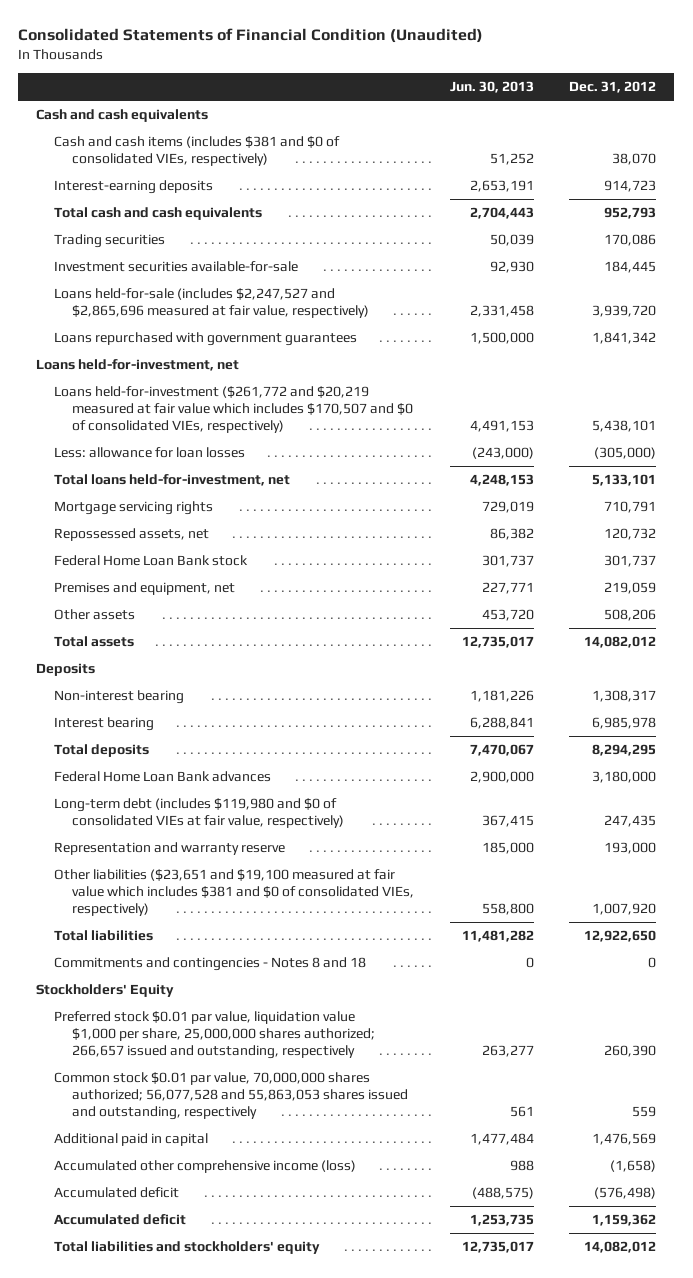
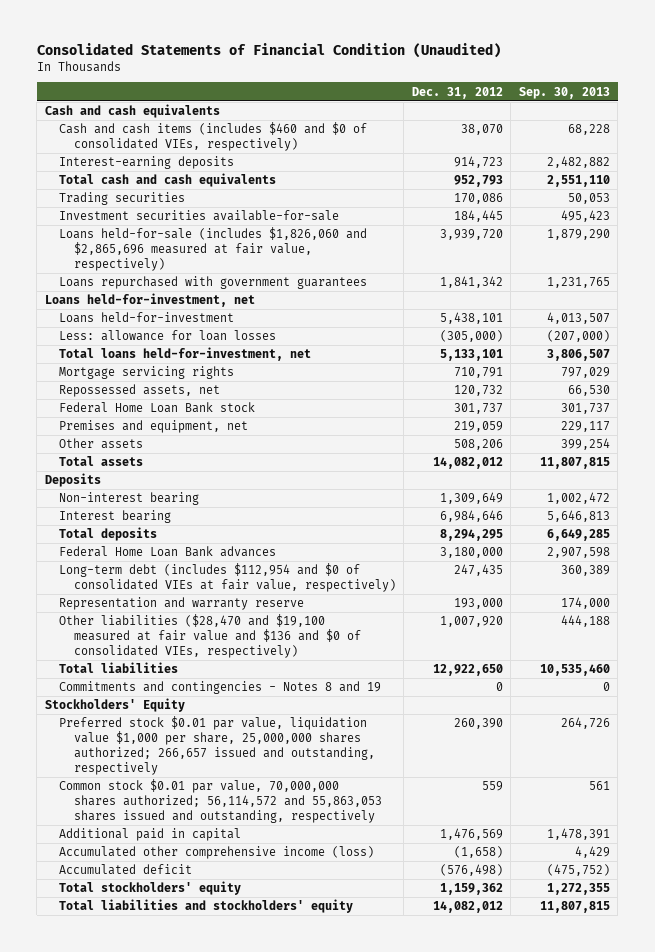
- | Jun. 30, 2013 | Dec. 31, 2012
+ | Dec. 31, 2012 | Sep. 30, 2013
- Cash and cash items (includes $381 and $0 of consolidated VIEs, respectively) | 51,252 | 38,070
+ Cash and cash items (includes $460 and $0 of consolidated VIEs, respectively) | 38,070 | 68,228
- Loans held-for-sale (includes $2,247,527 and $2,865,696 measured at fair value, respectively) | 2,331,458 | 3,939,720
+ Loans held-for-sale (includes $1,826,060 and $2,865,696 measured at fair value, respectively) | 3,939,720 | 1,879,290
- Loans held-for-investment ($261,772 and $20,219 measured at fair value which includes $170,507 and $0 of consolidated VIEs, respectively) | 4,491,153 | 5,438,101
+ Loans held-for-investment | 5,438,101 | 4,013,507
- Non-interest bearing | 1,181,226 | 1,308,317
- Interest bearing | 6,288,841 | 6,985,978
+ Non-interest bearing | 1,309,649 | 1,002,472
+ Interest bearing | 6,984,646 | 5,646,813
- Long-term debt (includes $119,980 and $0 of consolidated VIEs at fair value, respectively) | 367,415 | 247,435
+ Long-term debt (includes $112,954 and $0 of consolidated VIEs at fair value, respectively) | 247,435 | 360,389
- Other liabilities ($23,651 and $19,100 measured at fair value which includes $381 and $0 of consolidated VIEs, respectively) | 558,800 | 1,007,920
+ Other liabilities ($28,470 and $19,100 measured at fair value and $136 and $0 of consolidated VIEs, respectively) | 1,007,920 | 444,188
- Commitments and contingencies - Notes 8 and 18 | 0 | 0
+ Commitments and contingencies - Notes 8 and 19 | 0 | 0
- Common stock $0.01 par value, 70,000,000 shares authorized; 56,077,528 and 55,863,053 shares issued and outstanding, respectively | 561 | 559
+ Common stock $0.01 par value, 70,000,000 shares authorized; 56,114,572 and 55,863,053 shares issued and outstanding, respectively | 559 | 561
- Accumulated deficit | 1,253,735 | 1,159,362
+ Total stockholders' equity | 1,159,362 | 1,272,355

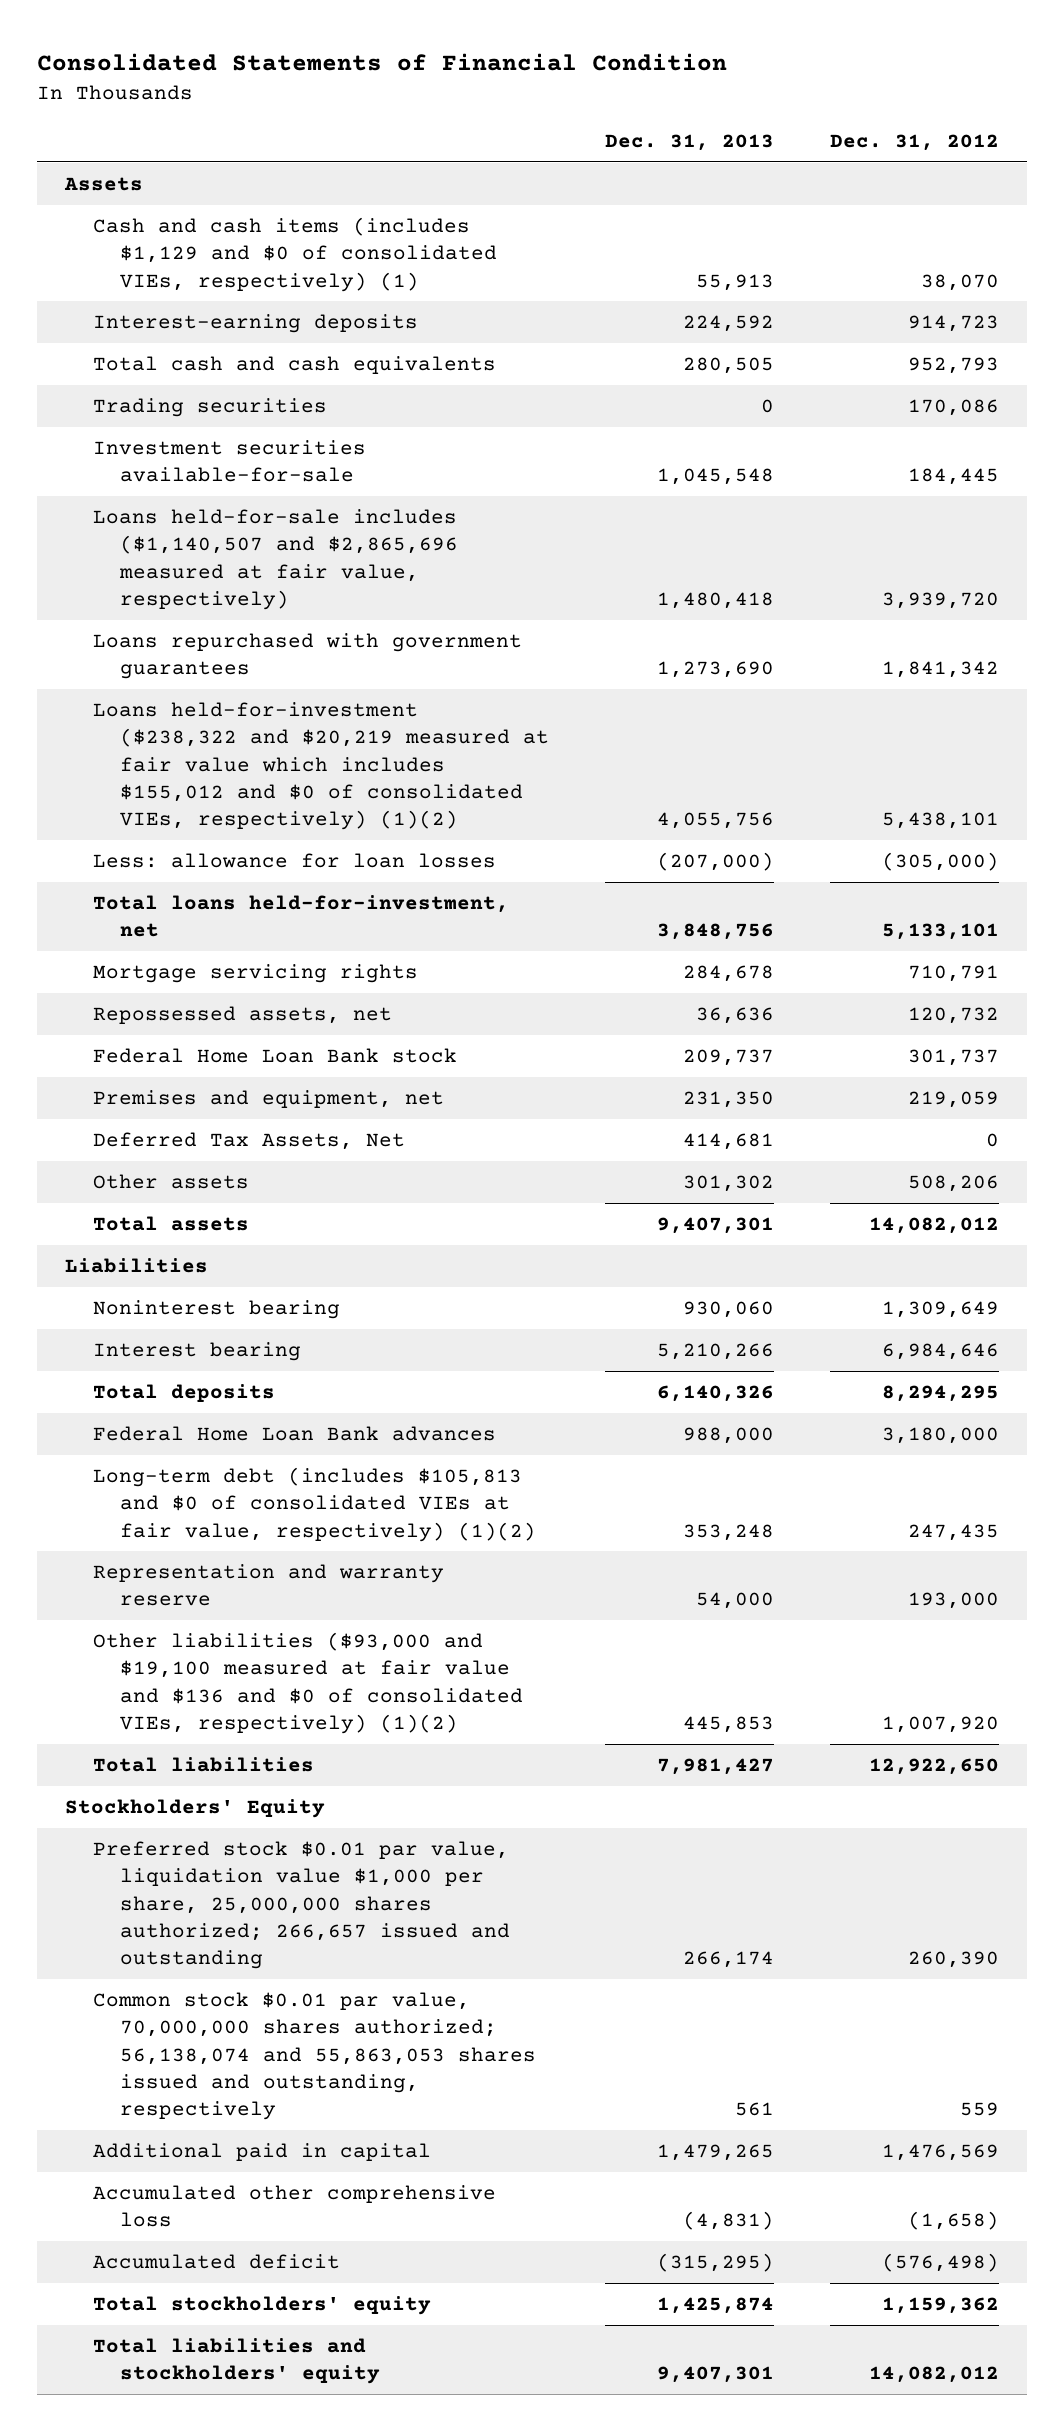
- Consolidated Statements of Financial Condition (Unaudited)
+ Consolidated Statements of Financial Condition
- | Dec. 31, 2012 | Sep. 30, 2013
+ | Dec. 31, 2013 | Dec. 31, 2012
- Cash and cash equivalents
- Cash and cash items (includes $460 and $0 of consolidated VIEs, respectively) | 38,070 | 68,228
+ Assets
+ Cash and cash items (includes $1,129 and $0 of consolidated VIEs, respectively) (1) | 55,913 | 38,070
- Loans held-for-sale (includes $1,826,060 and $2,865,696 measured at fair value, respectively) | 3,939,720 | 1,879,290
+ Loans held-for-sale includes ($1,140,507 and $2,865,696 measured at fair value, respectively) | 1,480,418 | 3,939,720
- Loans held-for-investment, net
- Loans held-for-investment | 5,438,101 | 4,013,507
+ Loans held-for-investment ($238,322 and $20,219 measured at fair value which includes $155,012 and $0 of consolidated VIEs, respectively) (1)(2) | 4,055,756 | 5,438,101
+ Deferred Tax Assets, Net | 414,681 | 0
- Deposits
- Non-interest bearing | 1,309,649 | 1,002,472
+ Liabilities
+ Noninterest bearing | 930,060 | 1,309,649
- Long-term debt (includes $112,954 and $0 of consolidated VIEs at fair value, respectively) | 247,435 | 360,389
+ Long-term debt (includes $105,813 and $0 of consolidated VIEs at fair value, respectively) (1)(2) | 353,248 | 247,435
- Other liabilities ($28,470 and $19,100 measured at fair value and $136 and $0 of consolidated VIEs, respectively) | 1,007,920 | 444,188
+ Other liabilities ($93,000 and $19,100 measured at fair value and $136 and $0 of consolidated VIEs, respectively) (1)(2) | 445,853 | 1,007,920
- Commitments and contingencies - Notes 8 and 19 | 0 | 0
- Preferred stock $0.01 par value, liquidation value $1,000 per share, 25,000,000 shares authorized; 266,657 issued and outstanding, respectively | 260,390 | 264,726
- Common stock $0.01 par value, 70,000,000 shares authorized; 56,114,572 and 55,863,053 shares issued and outstanding, respectively | 559 | 561
+ Preferred stock $0.01 par value, liquidation value $1,000 per share, 25,000,000 shares authorized; 266,657 issued and outstanding | 266,174 | 260,390
+ Common stock $0.01 par value, 70,000,000 shares authorized; 56,138,074 and 55,863,053 shares issued and outstanding, respectively | 561 | 559
- Accumulated other comprehensive income (loss) | (1,658) | 4,429
+ Accumulated other comprehensive loss | (4,831) | (1,658)

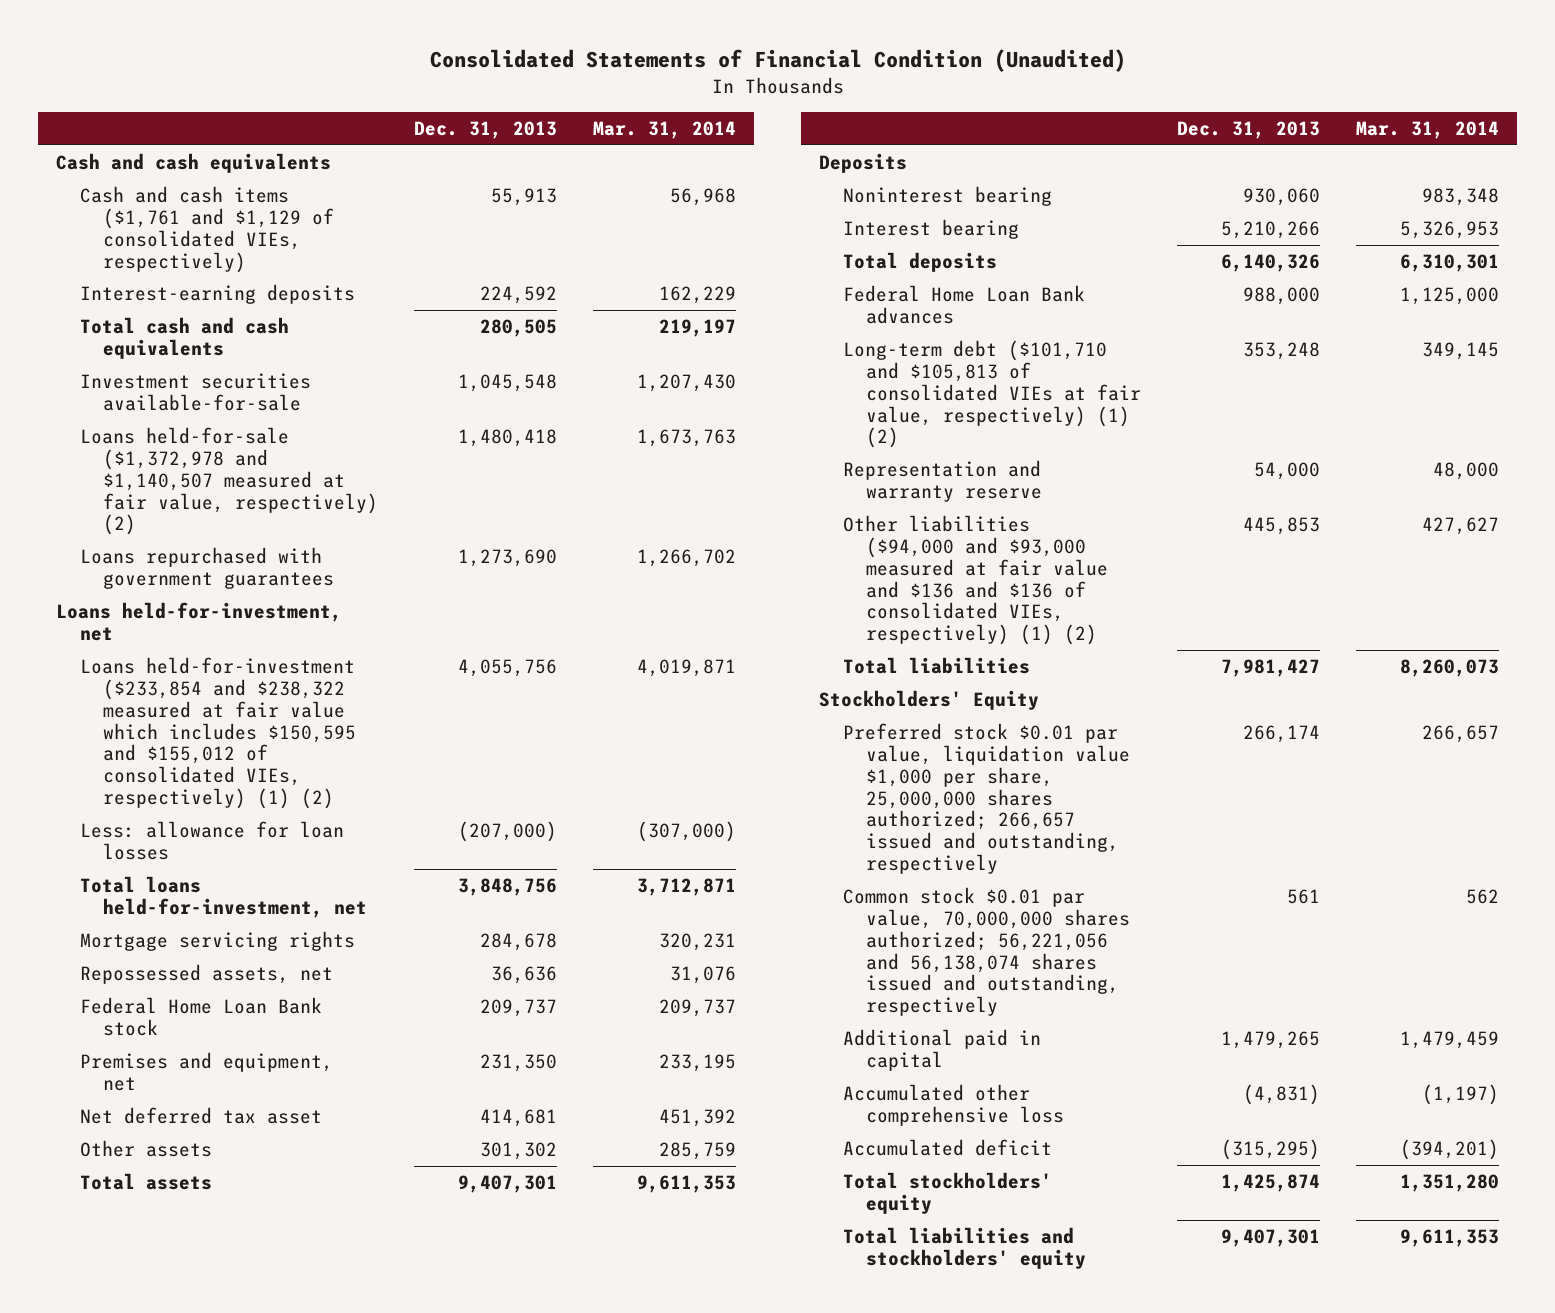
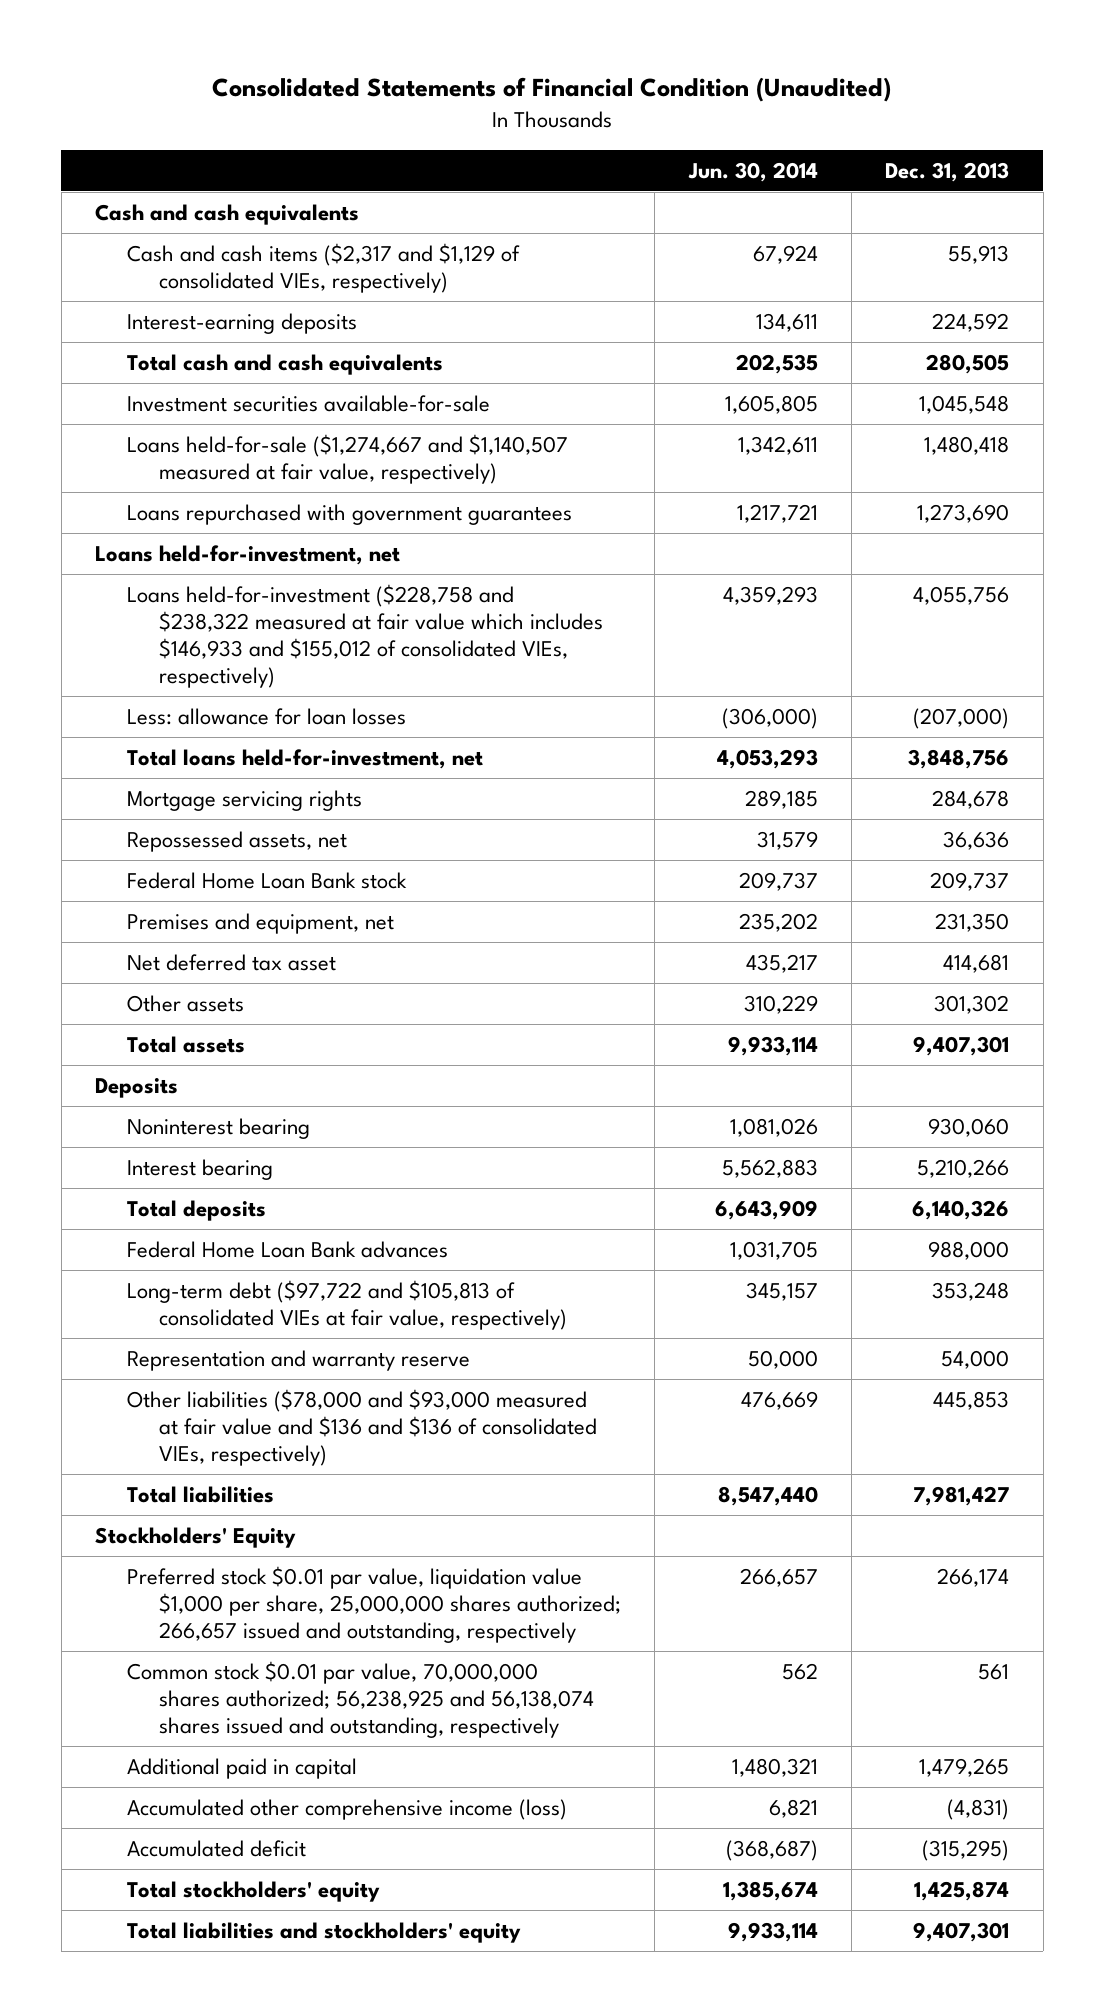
- | Dec. 31, 2013 | Mar. 31, 2014
+ | Jun. 30, 2014 | Dec. 31, 2013
- Cash and cash items ($1,761 and $1,129 of consolidated VIEs, respectively) | 55,913 | 56,968
+ Cash and cash items ($2,317 and $1,129 of consolidated VIEs, respectively) | 67,924 | 55,913
- Loans held-for-sale ($1,372,978 and $1,140,507 measured at fair value, respectively) (2) | 1,480,418 | 1,673,763
+ Loans held-for-sale ($1,274,667 and $1,140,507 measured at fair value, respectively) | 1,342,611 | 1,480,418
- Loans held-for-investment ($233,854 and $238,322 measured at fair value which includes $150,595 and $155,012 of consolidated VIEs, respectively) (1) (2) | 4,055,756 | 4,019,871
+ Loans held-for-investment ($228,758 and $238,322 measured at fair value which includes $146,933 and $155,012 of consolidated VIEs, respectively) | 4,359,293 | 4,055,756
- Long-term debt ($101,710 and $105,813 of consolidated VIEs at fair value, respectively) (1) (2) | 353,248 | 349,145
+ Long-term debt ($97,722 and $105,813 of consolidated VIEs at fair value, respectively) | 345,157 | 353,248
- Other liabilities ($94,000 and $93,000 measured at fair value and $136 and $136 of consolidated VIEs, respectively) (1) (2) | 445,853 | 427,627
+ Other liabilities ($78,000 and $93,000 measured at fair value and $136 and $136 of consolidated VIEs, respectively) | 476,669 | 445,853
- Common stock $0.01 par value, 70,000,000 shares authorized; 56,221,056 and 56,138,074 shares issued and outstanding, respectively | 561 | 562
+ Common stock $0.01 par value, 70,000,000 shares authorized; 56,238,925 and 56,138,074 shares issued and outstanding, respectively | 562 | 561
- Accumulated other comprehensive loss | (4,831) | (1,197)
+ Accumulated other comprehensive income (loss) | 6,821 | (4,831)

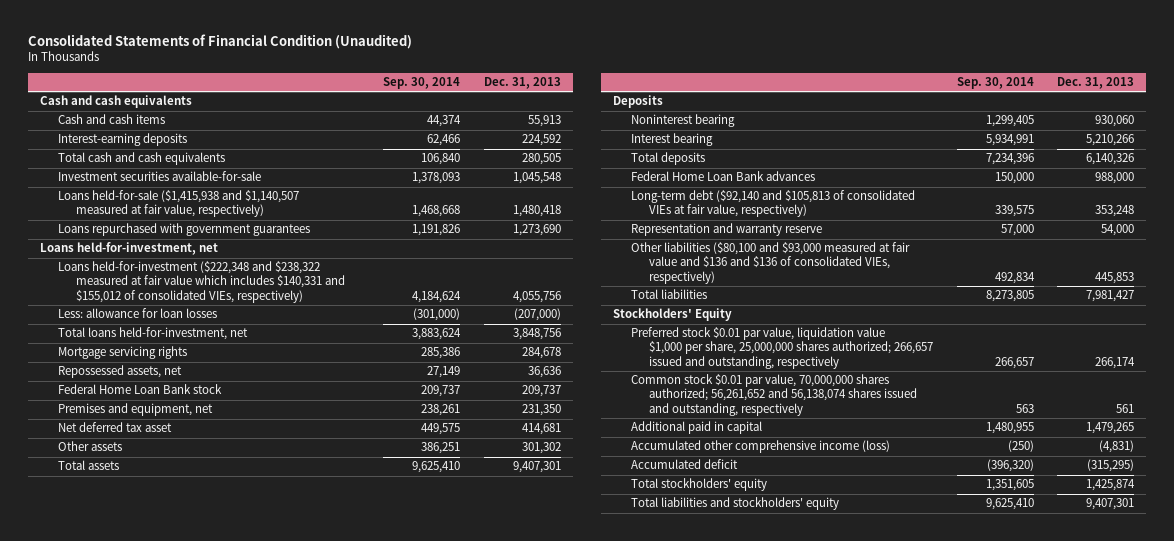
- | Jun. 30, 2014 | Dec. 31, 2013
+ | Sep. 30, 2014 | Dec. 31, 2013
- Cash and cash items ($2,317 and $1,129 of consolidated VIEs, respectively) | 67,924 | 55,913
+ Cash and cash items | 44,374 | 55,913
- Loans held-for-sale ($1,274,667 and $1,140,507 measured at fair value, respectively) | 1,342,611 | 1,480,418
+ Loans held-for-sale ($1,415,938 and $1,140,507 measured at fair value, respectively) | 1,468,668 | 1,480,418
- Loans held-for-investment ($228,758 and $238,322 measured at fair value which includes $146,933 and $155,012 of consolidated VIEs, respectively) | 4,359,293 | 4,055,756
+ Loans held-for-investment ($222,348 and $238,322 measured at fair value which includes $140,331 and $155,012 of consolidated VIEs, respectively) | 4,184,624 | 4,055,756
- Long-term debt ($97,722 and $105,813 of consolidated VIEs at fair value, respectively) | 345,157 | 353,248
+ Long-term debt ($92,140 and $105,813 of consolidated VIEs at fair value, respectively) | 339,575 | 353,248
- Other liabilities ($78,000 and $93,000 measured at fair value and $136 and $136 of consolidated VIEs, respectively) | 476,669 | 445,853
+ Other liabilities ($80,100 and $93,000 measured at fair value and $136 and $136 of consolidated VIEs, respectively) | 492,834 | 445,853
- Common stock $0.01 par value, 70,000,000 shares authorized; 56,238,925 and 56,138,074 shares issued and outstanding, respectively | 562 | 561
+ Common stock $0.01 par value, 70,000,000 shares authorized; 56,261,652 and 56,138,074 shares issued and outstanding, respectively | 563 | 561

